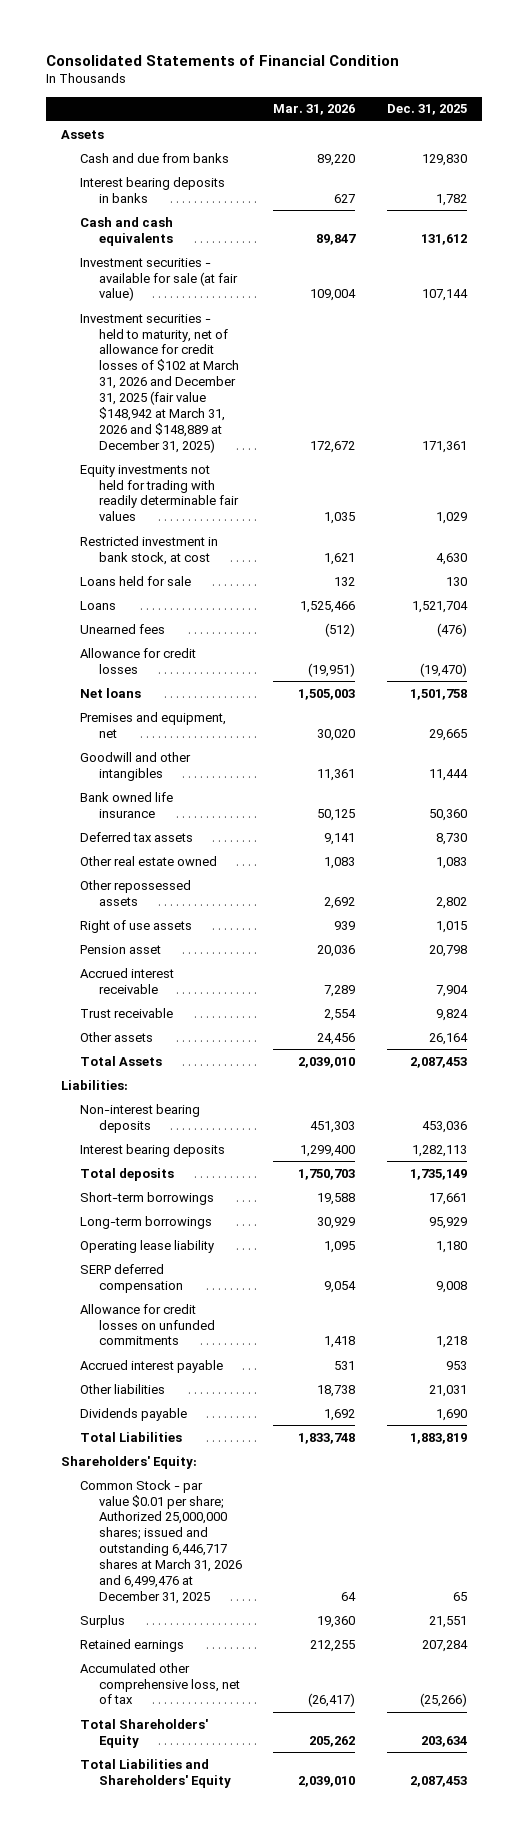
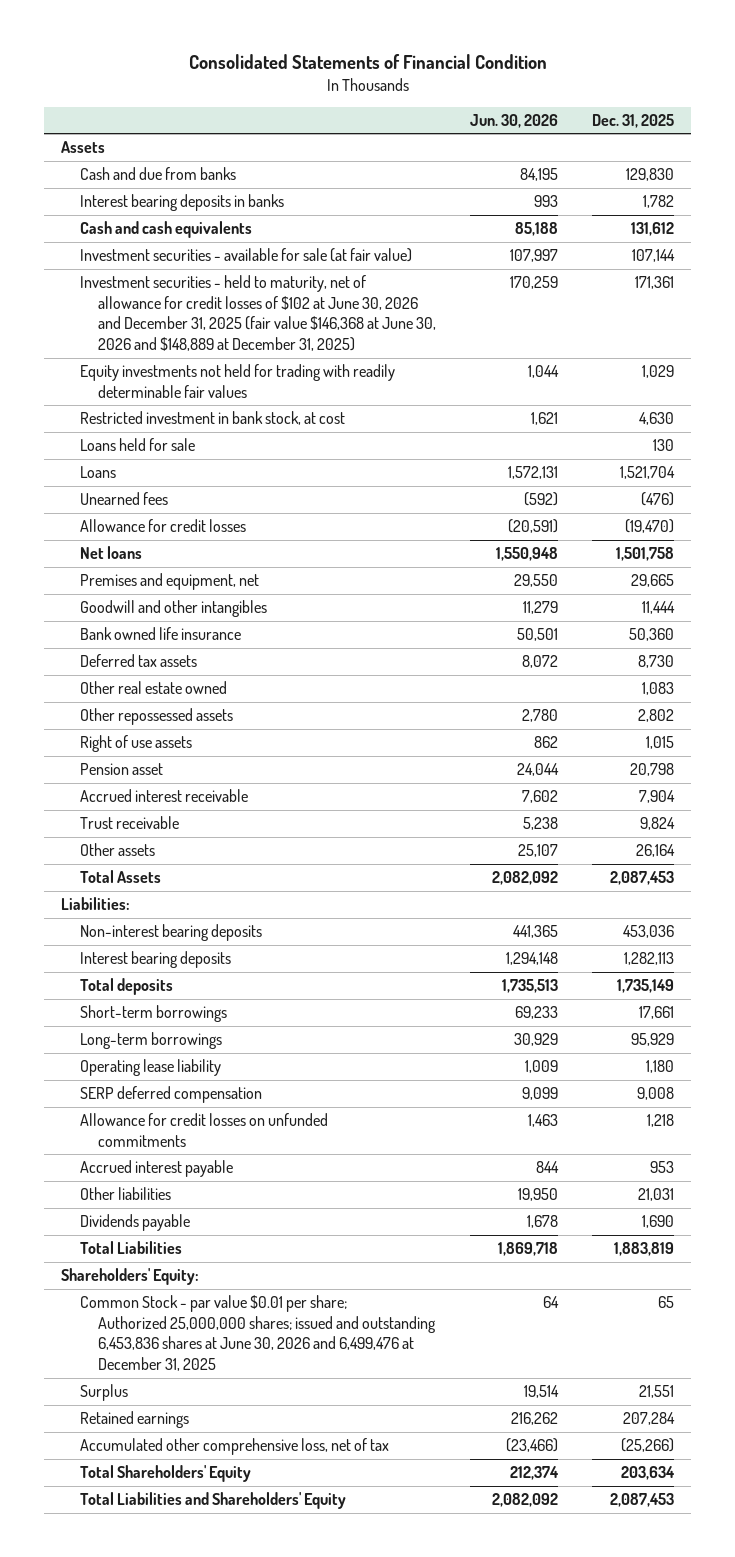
- | Mar. 31, 2026 | Dec. 31, 2025
+ | Jun. 30, 2026 | Dec. 31, 2025
- Investment securities - held to maturity, net of allowance for credit losses of $102 at March 31, 2026 and December 31, 2025 (fair value $148,942 at March 31, 2026 and $148,889 at December 31, 2025) | 172,672 | 171,361
+ Investment securities - held to maturity, net of allowance for credit losses of $102 at June 30, 2026 and December 31, 2025 (fair value $146,368 at June 30, 2026 and $148,889 at December 31, 2025) | 170,259 | 171,361
- Common Stock - par value $0.01 per share; Authorized 25,000,000 shares; issued and outstanding 6,446,717 shares at March 31, 2026 and 6,499,476 at December 31, 2025 | 64 | 65
+ Common Stock - par value $0.01 per share; Authorized 25,000,000 shares; issued and outstanding 6,453,836 shares at June 30, 2026 and 6,499,476 at December 31, 2025 | 64 | 65

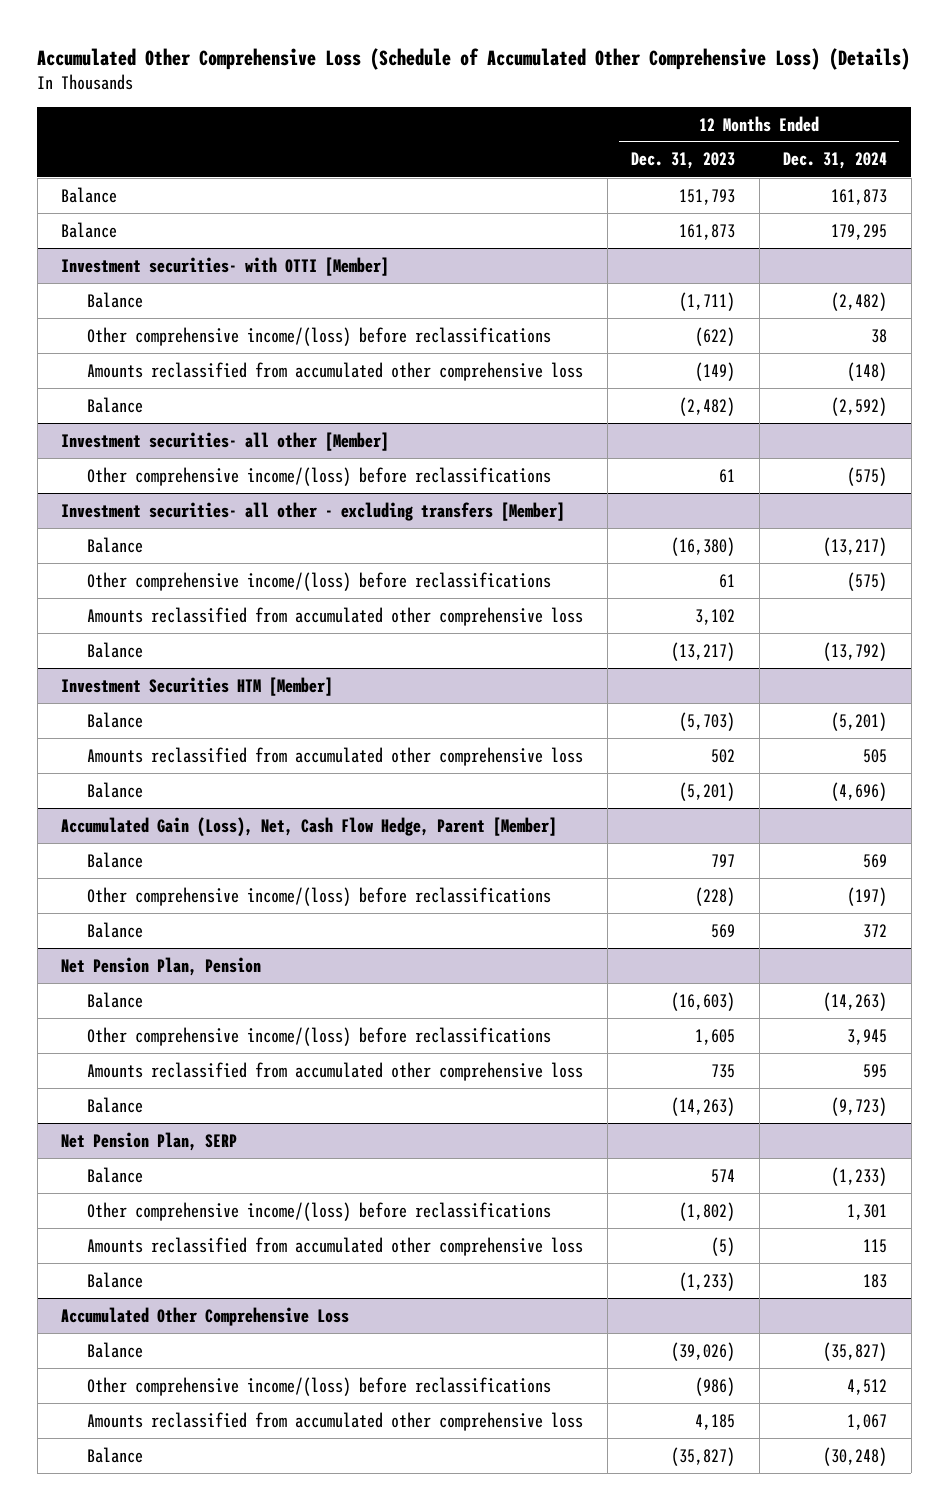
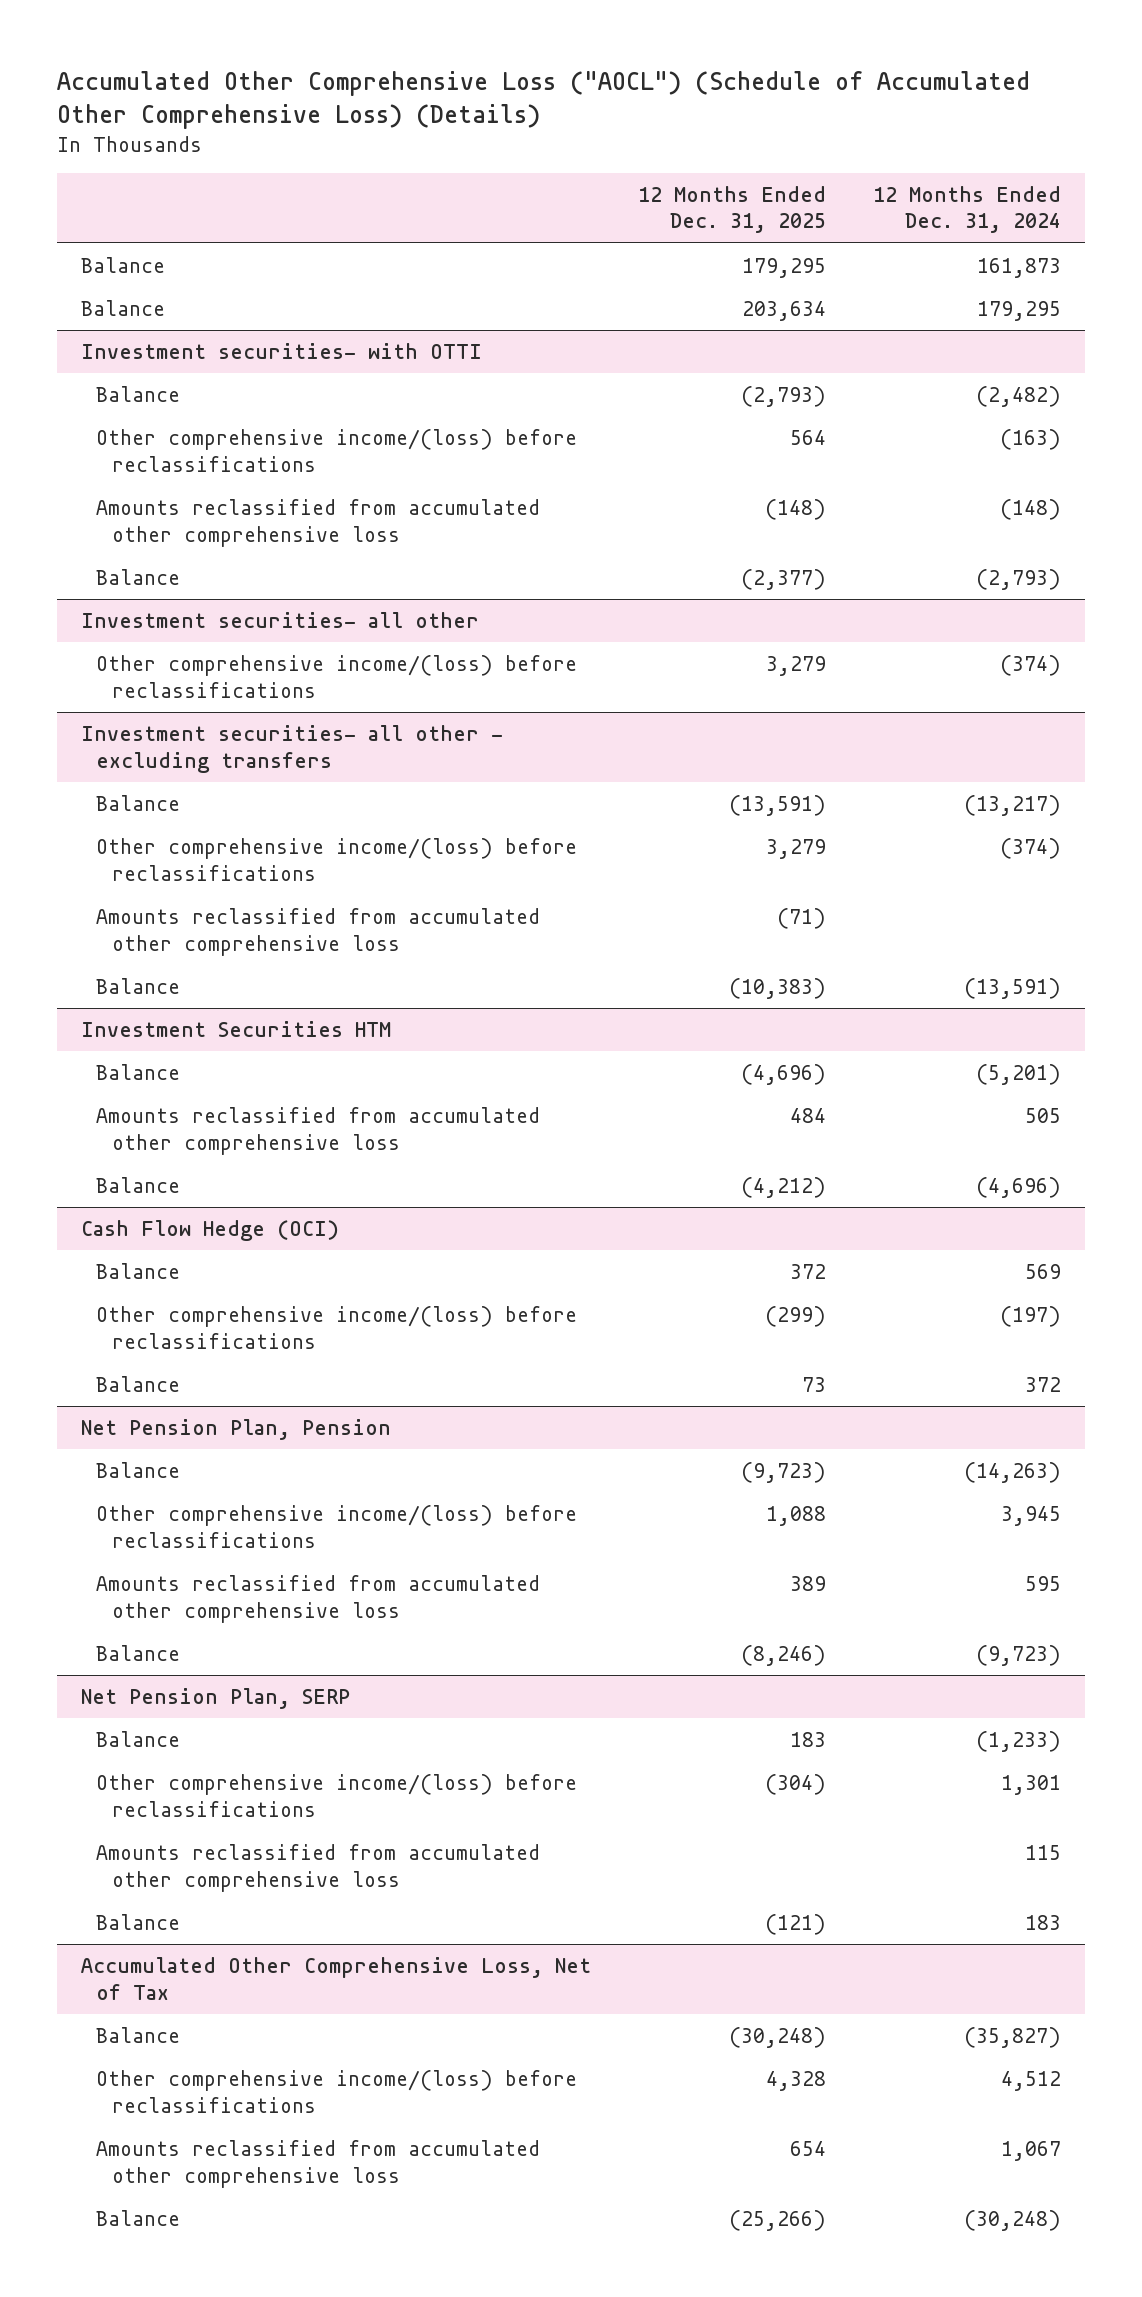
- Accumulated Other Comprehensive Loss (Schedule of Accumulated Other Comprehensive Loss) (Details)
+ Accumulated Other Comprehensive Loss ("AOCL") (Schedule of Accumulated Other Comprehensive Loss) (Details)
- | 12 Months Ended Dec. 31, 2023 | 12 Months Ended Dec. 31, 2024
+ | 12 Months Ended Dec. 31, 2025 | 12 Months Ended Dec. 31, 2024
- Investment securities- with OTTI [Member]
+ Investment securities- with OTTI
- Other comprehensive income/(loss) before reclassifications | (622) | 38
+ Other comprehensive income/(loss) before reclassifications | 564 | (163)
- Balance | (2,482) | (2,592)
- Investment securities- all other [Member]
- Other comprehensive income/(loss) before reclassifications | 61 | (575)
- Investment securities- all other - excluding transfers [Member]
+ Balance | (2,377) | (2,793)
+ Investment securities- all other
+ Other comprehensive income/(loss) before reclassifications | 3,279 | (374)
+ Investment securities- all other - excluding transfers
- Other comprehensive income/(loss) before reclassifications | 61 | (575)
+ Other comprehensive income/(loss) before reclassifications | 3,279 | (374)
- Balance | (13,217) | (13,792)
- Investment Securities HTM [Member]
+ Balance | (10,383) | (13,591)
+ Investment Securities HTM
- Accumulated Gain (Loss), Net, Cash Flow Hedge, Parent [Member]
+ Cash Flow Hedge (OCI)
- Accumulated Other Comprehensive Loss
+ Accumulated Other Comprehensive Loss, Net of Tax

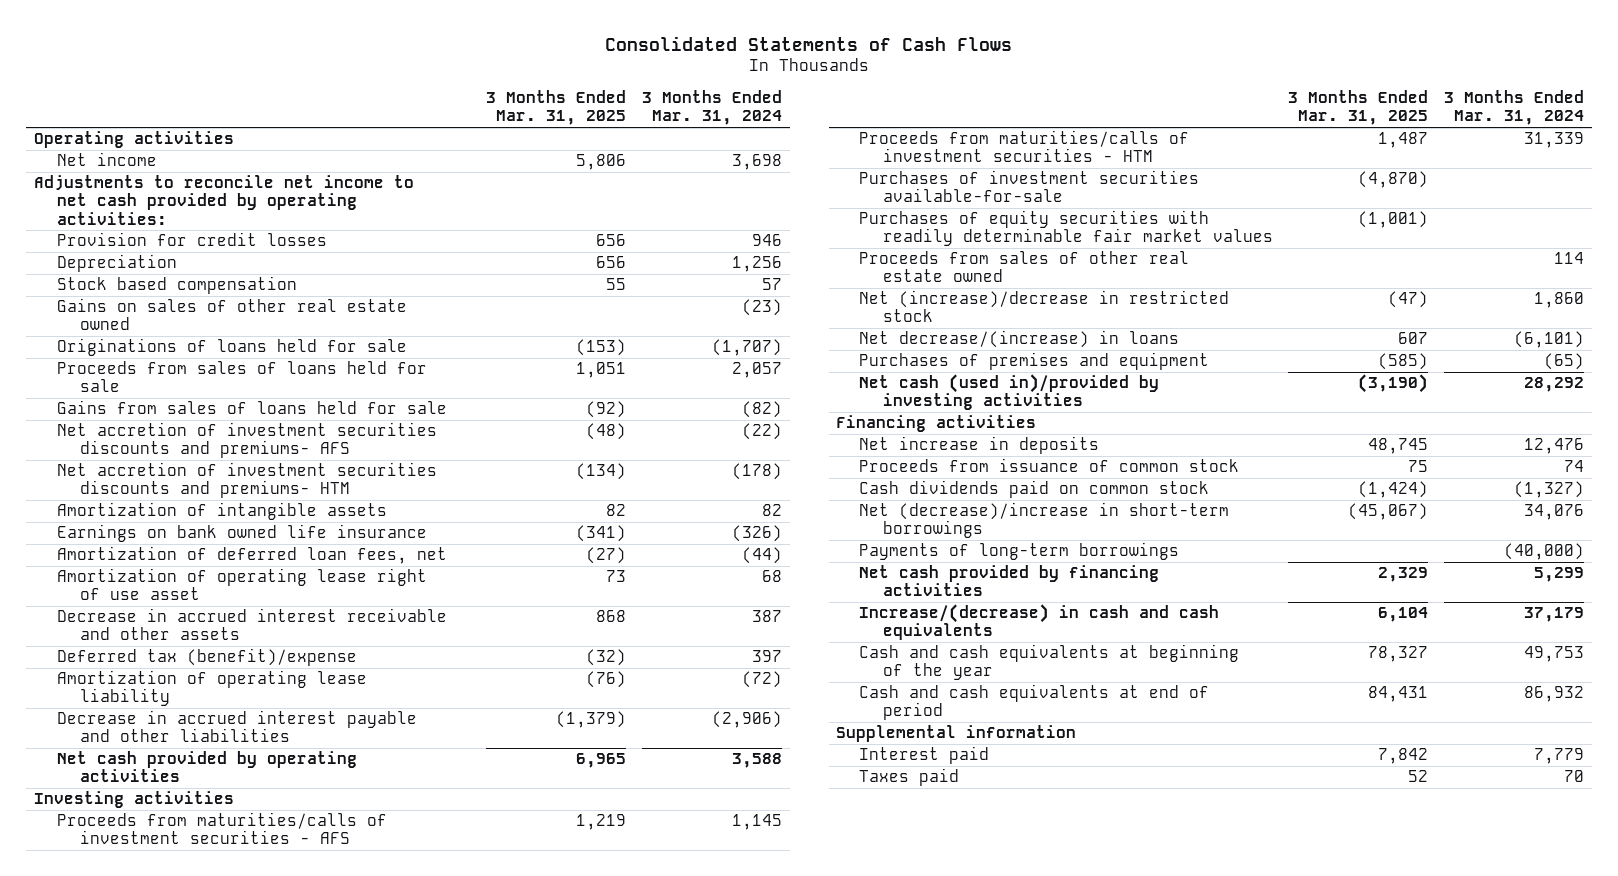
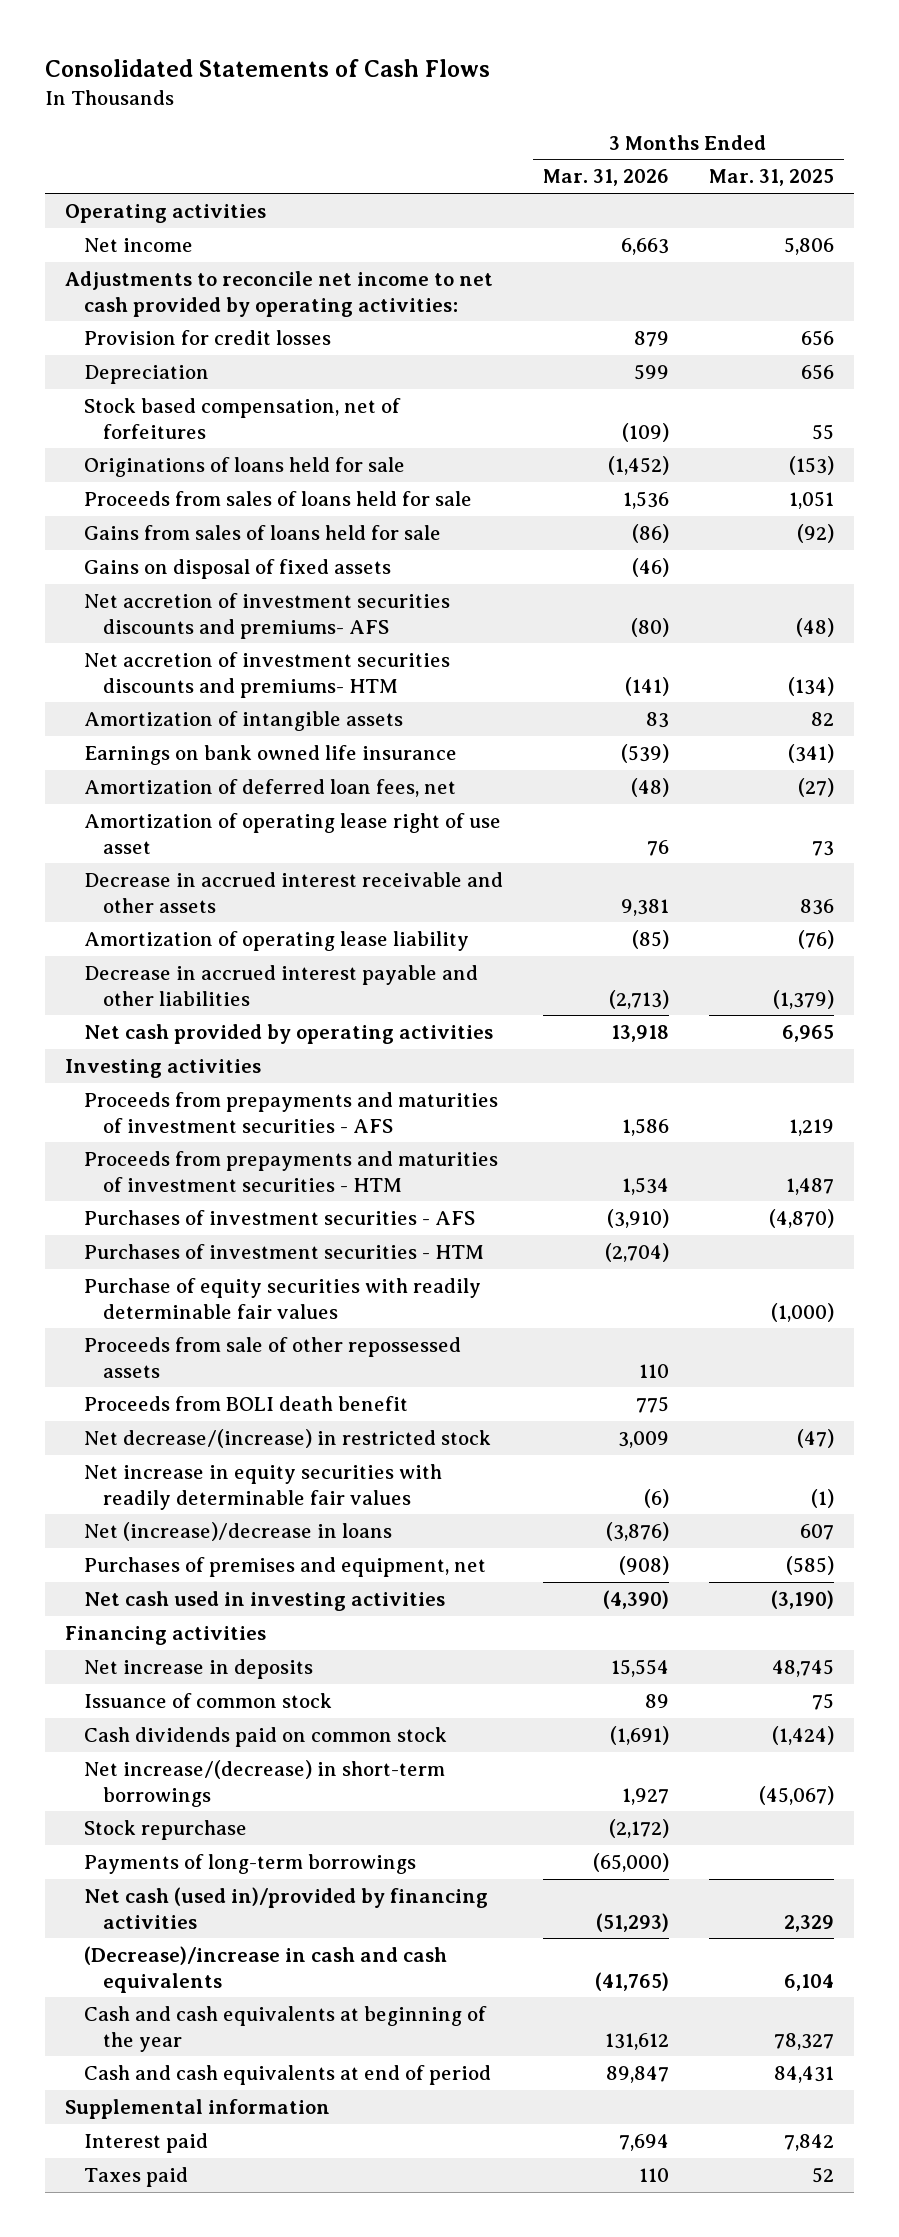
- | 3 Months Ended Mar. 31, 2025 | 3 Months Ended Mar. 31, 2024
+ | 3 Months Ended Mar. 31, 2026 | 3 Months Ended Mar. 31, 2025
- Stock based compensation | 55 | 57
- Gains on sales of other real estate owned | | (23)
+ Stock based compensation, net of forfeitures | (109) | 55
+ Gains on disposal of fixed assets | (46) |
- Decrease in accrued interest receivable and other assets | 868 | 387
- Deferred tax (benefit)/expense | (32) | 397
+ Decrease in accrued interest receivable and other assets | 9,381 | 836
- Proceeds from maturities/calls of investment securities - AFS | 1,219 | 1,145
- Proceeds from maturities/calls of investment securities - HTM | 1,487 | 31,339
- Purchases of investment securities available-for-sale | (4,870) |
- Purchases of equity securities with readily determinable fair market values | (1,001) |
- Proceeds from sales of other real estate owned | | 114
- Net (increase)/decrease in restricted stock | (47) | 1,860
- Net decrease/(increase) in loans | 607 | (6,101)
- Purchases of premises and equipment | (585) | (65)
- Net cash (used in)/provided by investing activities | (3,190) | 28,292
+ Proceeds from prepayments and maturities of investment securities - AFS | 1,586 | 1,219
+ Proceeds from prepayments and maturities of investment securities - HTM | 1,534 | 1,487
+ Purchases of investment securities - AFS | (3,910) | (4,870)
+ Purchases of investment securities - HTM | (2,704) |
+ Purchase of equity securities with readily determinable fair values | | (1,000)
+ Proceeds from sale of other repossessed assets | 110 |
+ Proceeds from BOLI death benefit | 775 |
+ Net decrease/(increase) in restricted stock | 3,009 | (47)
+ Net increase in equity securities with readily determinable fair values | (6) | (1)
+ Net (increase)/decrease in loans | (3,876) | 607
+ Purchases of premises and equipment, net | (908) | (585)
+ Net cash used in investing activities | (4,390) | (3,190)
- Proceeds from issuance of common stock | 75 | 74
+ Issuance of common stock | 89 | 75
- Net (decrease)/increase in short-term borrowings | (45,067) | 34,076
+ Net increase/(decrease) in short-term borrowings | 1,927 | (45,067)
+ Stock repurchase | (2,172) |
- Net cash provided by financing activities | 2,329 | 5,299
- Increase/(decrease) in cash and cash equivalents | 6,104 | 37,179
+ Net cash (used in)/provided by financing activities | (51,293) | 2,329
+ (Decrease)/increase in cash and cash equivalents | (41,765) | 6,104

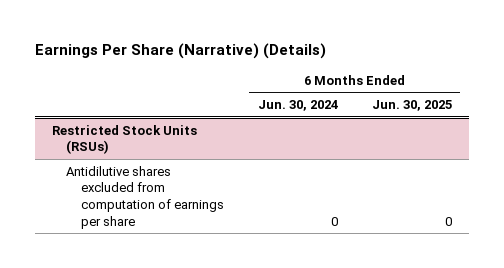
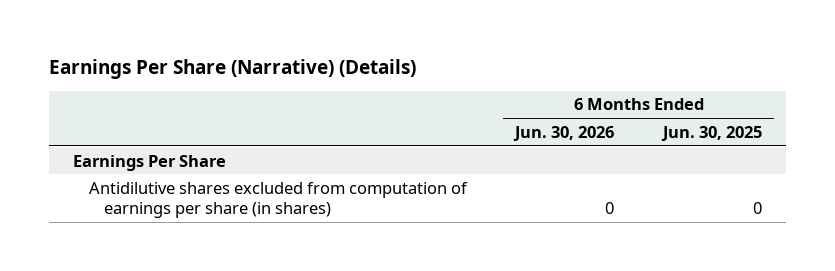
- | 6 Months Ended Jun. 30, 2024 | 6 Months Ended Jun. 30, 2025
+ | 6 Months Ended Jun. 30, 2026 | 6 Months Ended Jun. 30, 2025
- Restricted Stock Units (RSUs)
- Antidilutive shares excluded from computation of earnings per share | 0 | 0
+ Earnings Per Share
+ Antidilutive shares excluded from computation of earnings per share (in shares) | 0 | 0

